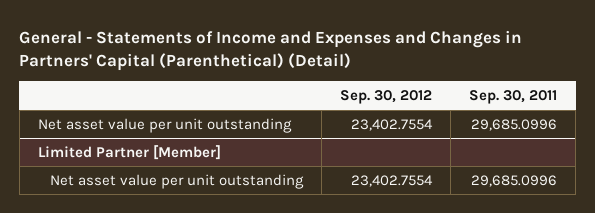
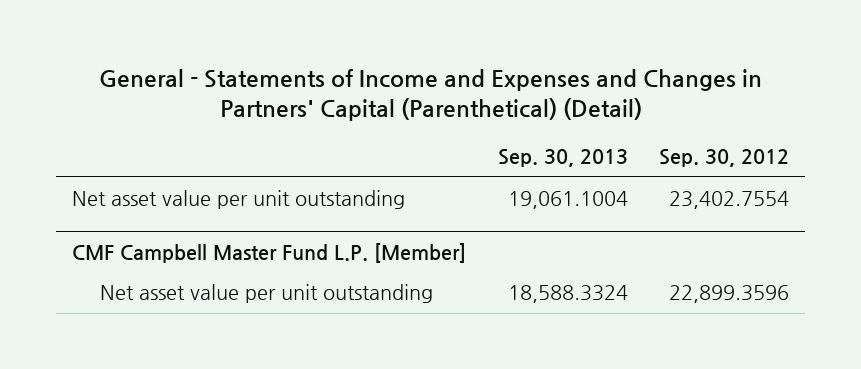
- | Sep. 30, 2012 | Sep. 30, 2011
+ | Sep. 30, 2013 | Sep. 30, 2012
- Limited Partner [Member]
- Net asset value per unit outstanding | 23,402.7554 | 29,685.0996
+ CMF Campbell Master Fund L.P. [Member]
+ Net asset value per unit outstanding | 18,588.3324 | 22,899.3596

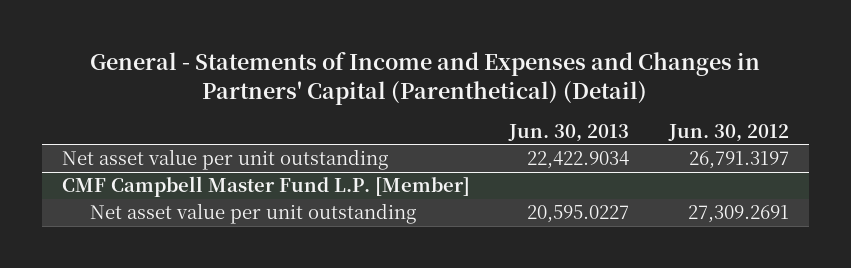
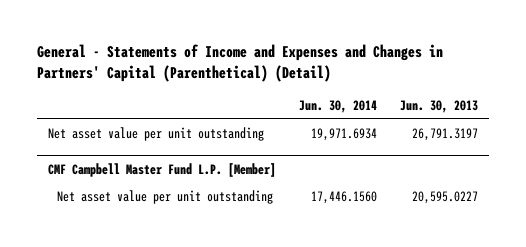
- | Jun. 30, 2013 | Jun. 30, 2012
+ | Jun. 30, 2014 | Jun. 30, 2013
- Net asset value per unit outstanding | 22,422.9034 | 26,791.3197
+ Net asset value per unit outstanding | 19,971.6934 | 26,791.3197

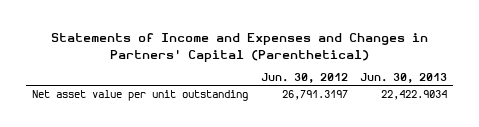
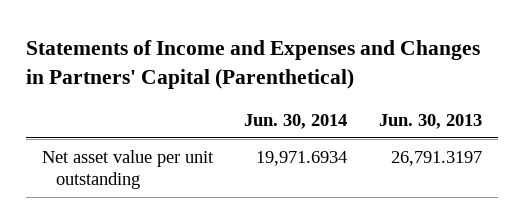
- | Jun. 30, 2012 | Jun. 30, 2013
+ | Jun. 30, 2014 | Jun. 30, 2013
- Net asset value per unit outstanding | 26,791.3197 | 22,422.9034
+ Net asset value per unit outstanding | 19,971.6934 | 26,791.3197

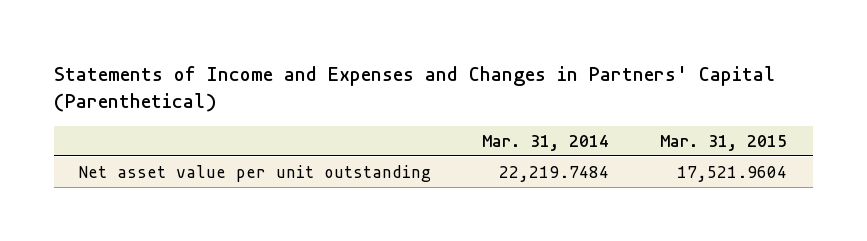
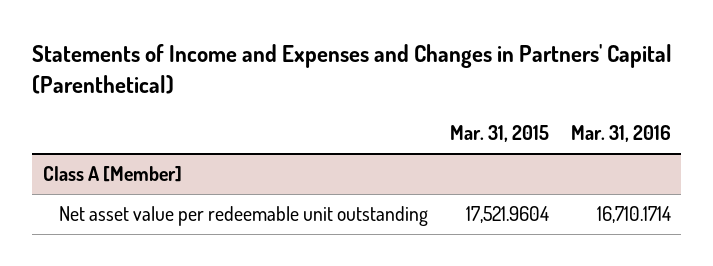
- | Mar. 31, 2014 | Mar. 31, 2015
+ | Mar. 31, 2015 | Mar. 31, 2016
- Net asset value per unit outstanding | 22,219.7484 | 17,521.9604
+ Class A [Member]
+ Net asset value per redeemable unit outstanding | 17,521.9604 | 16,710.1714

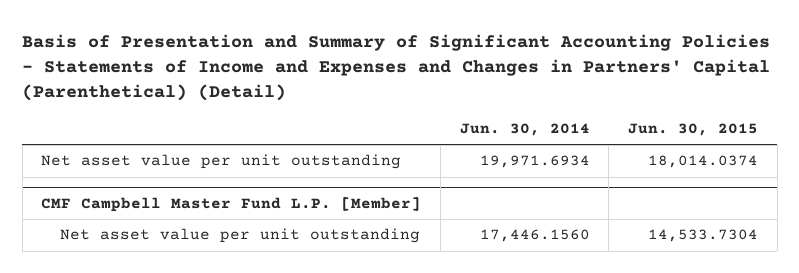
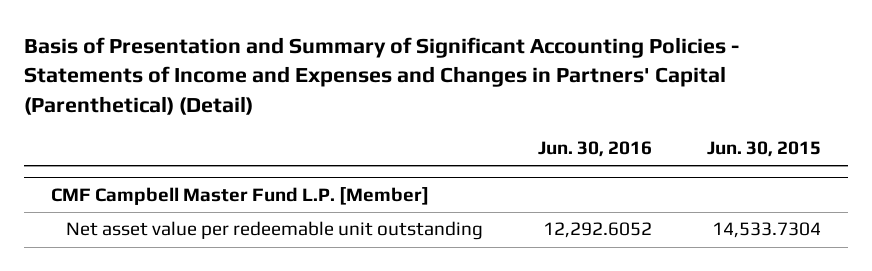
- | Jun. 30, 2014 | Jun. 30, 2015
+ | Jun. 30, 2016 | Jun. 30, 2015
- Net asset value per unit outstanding | 19,971.6934 | 18,014.0374
@ CMF Campbell Master Fund L.P. [Member]
- Net asset value per unit outstanding | 17,446.1560 | 14,533.7304
+ Net asset value per redeemable unit outstanding | 12,292.6052 | 14,533.7304

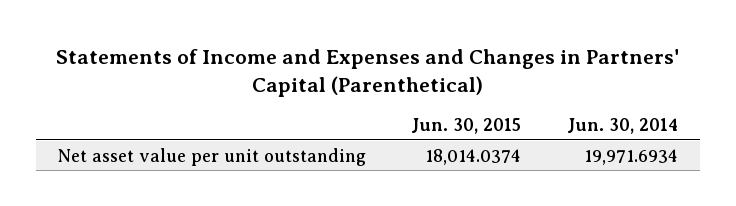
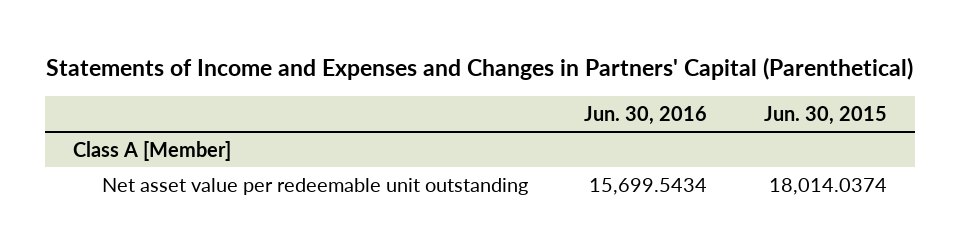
- | Jun. 30, 2015 | Jun. 30, 2014
+ | Jun. 30, 2016 | Jun. 30, 2015
- Net asset value per unit outstanding | 18,014.0374 | 19,971.6934
+ Class A [Member]
+ Net asset value per redeemable unit outstanding | 15,699.5434 | 18,014.0374

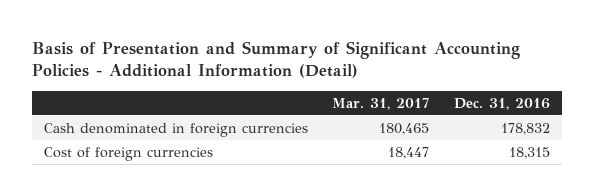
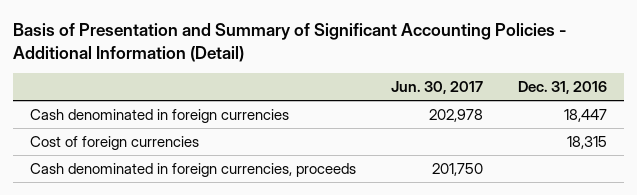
- | Mar. 31, 2017 | Dec. 31, 2016
+ | Jun. 30, 2017 | Dec. 31, 2016
- Cash denominated in foreign currencies | 180,465 | 178,832
+ Cash denominated in foreign currencies | 202,978 | 18,447
+ Cash denominated in foreign currencies, proceeds | 201,750 |

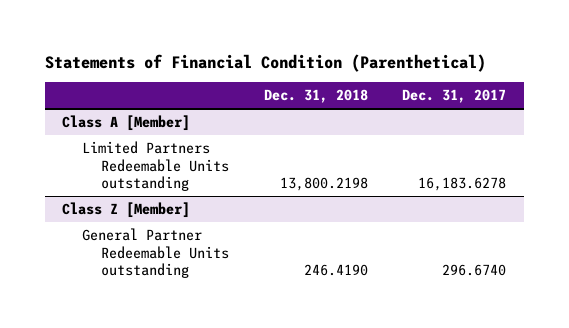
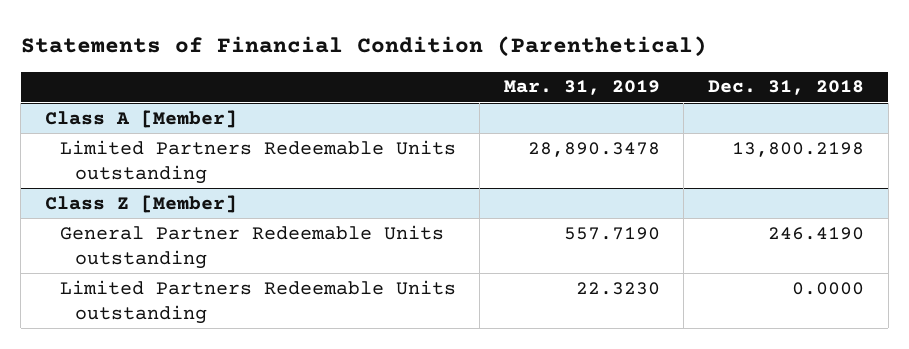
- | Dec. 31, 2018 | Dec. 31, 2017
+ | Mar. 31, 2019 | Dec. 31, 2018
@ Class Z [Member]
+ Limited Partners Redeemable Units outstanding | 22.3230 | 0.0000

